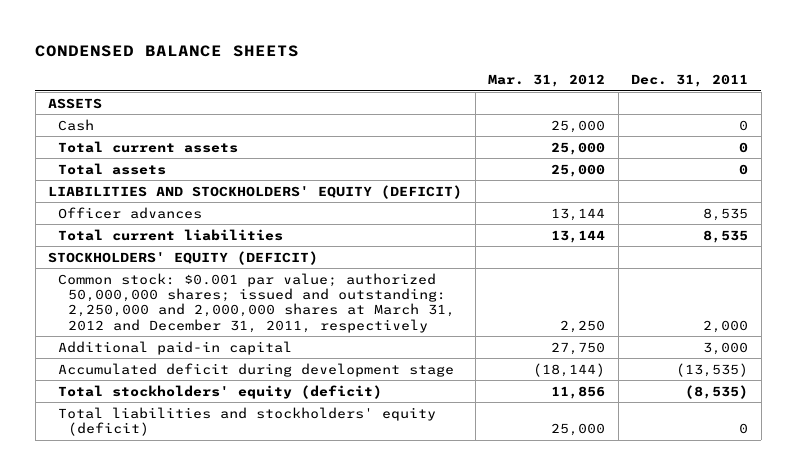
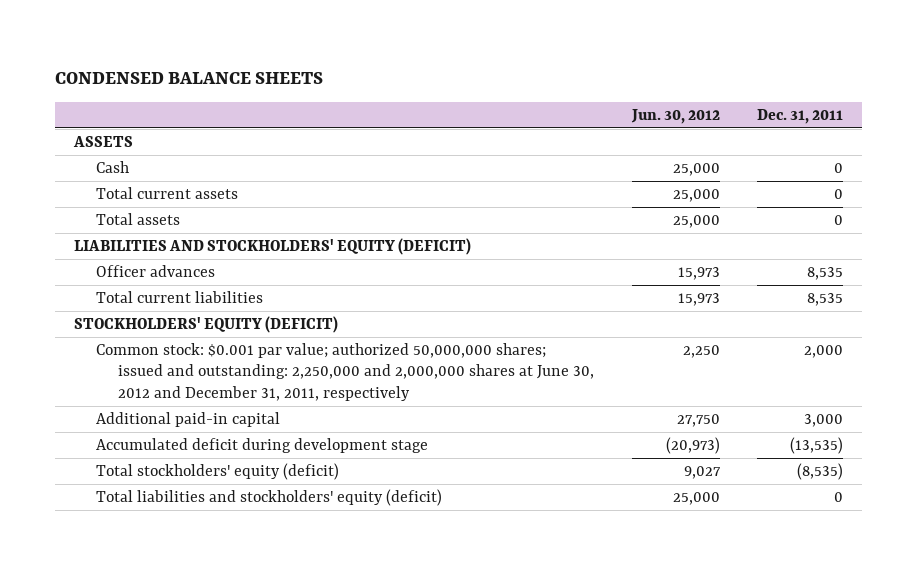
- | Mar. 31, 2012 | Dec. 31, 2011
+ | Jun. 30, 2012 | Dec. 31, 2011
- Common stock: $0.001 par value; authorized 50,000,000 shares; issued and outstanding: 2,250,000 and 2,000,000 shares at March 31, 2012 and December 31, 2011, respectively | 2,250 | 2,000
+ Common stock: $0.001 par value; authorized 50,000,000 shares; issued and outstanding: 2,250,000 and 2,000,000 shares at June 30, 2012 and December 31, 2011, respectively | 2,250 | 2,000

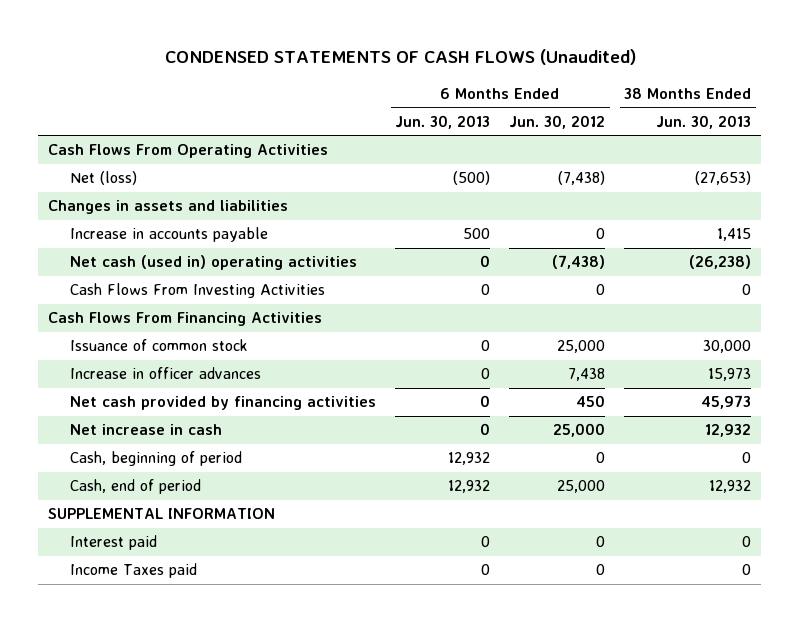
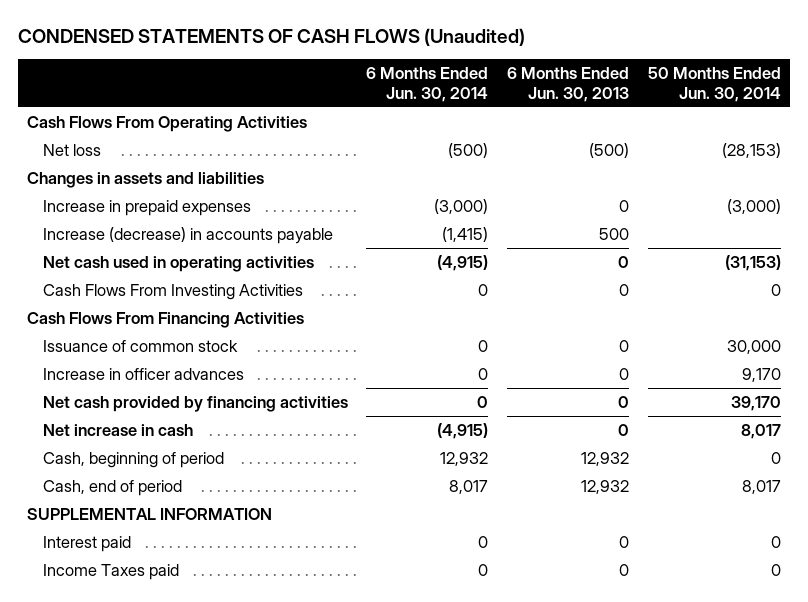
- | 6 Months Ended Jun. 30, 2013 | 6 Months Ended Jun. 30, 2012 | 38 Months Ended Jun. 30, 2013
+ | 6 Months Ended Jun. 30, 2014 | 6 Months Ended Jun. 30, 2013 | 50 Months Ended Jun. 30, 2014
- Net (loss) | (500) | (7,438) | (27,653)
+ Net loss | (500) | (500) | (28,153)
- Increase in accounts payable | 500 | 0 | 1,415
- Net cash (used in) operating activities | 0 | (7,438) | (26,238)
+ Increase in prepaid expenses | (3,000) | 0 | (3,000)
+ Increase (decrease) in accounts payable | (1,415) | 500 |
+ Net cash used in operating activities | (4,915) | 0 | (31,153)

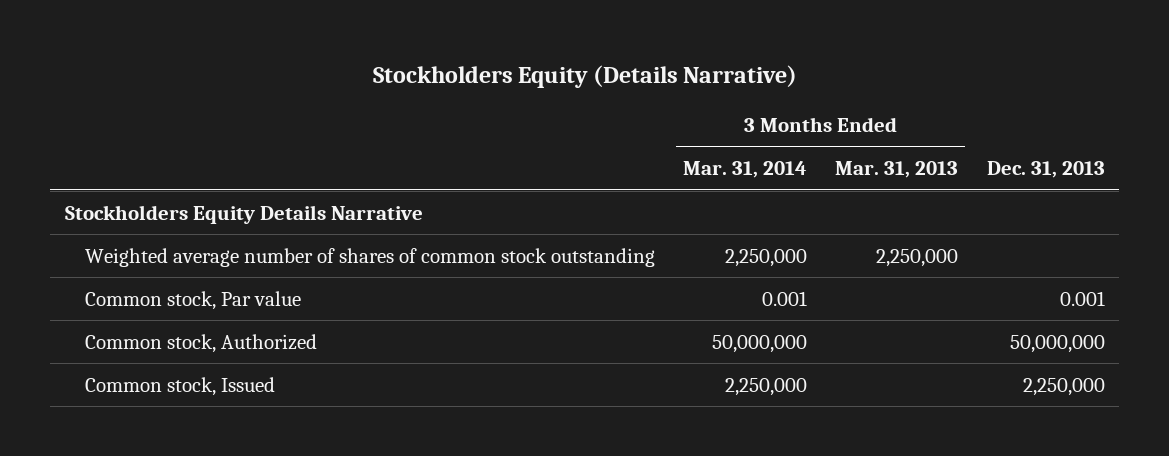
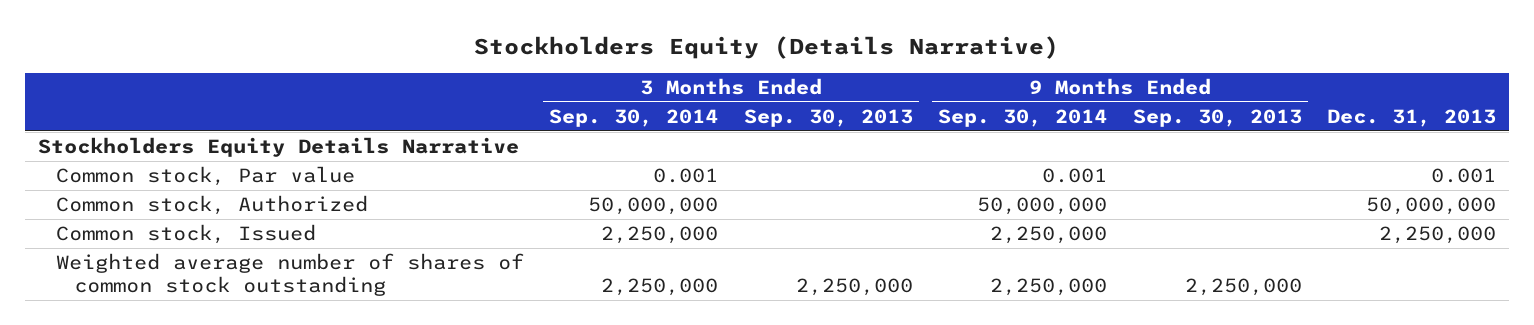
- | 3 Months Ended Mar. 31, 2014 | 3 Months Ended Mar. 31, 2013 | Dec. 31, 2013
+ | 3 Months Ended Sep. 30, 2014 | 3 Months Ended Sep. 30, 2013 | 9 Months Ended Sep. 30, 2014 | 9 Months Ended Sep. 30, 2013 | Dec. 31, 2013
moved down: Weighted average number of shares of common stock outstanding | 2,250,000 | 2,250,000 | 2,250,000 | 2,250,000 |

